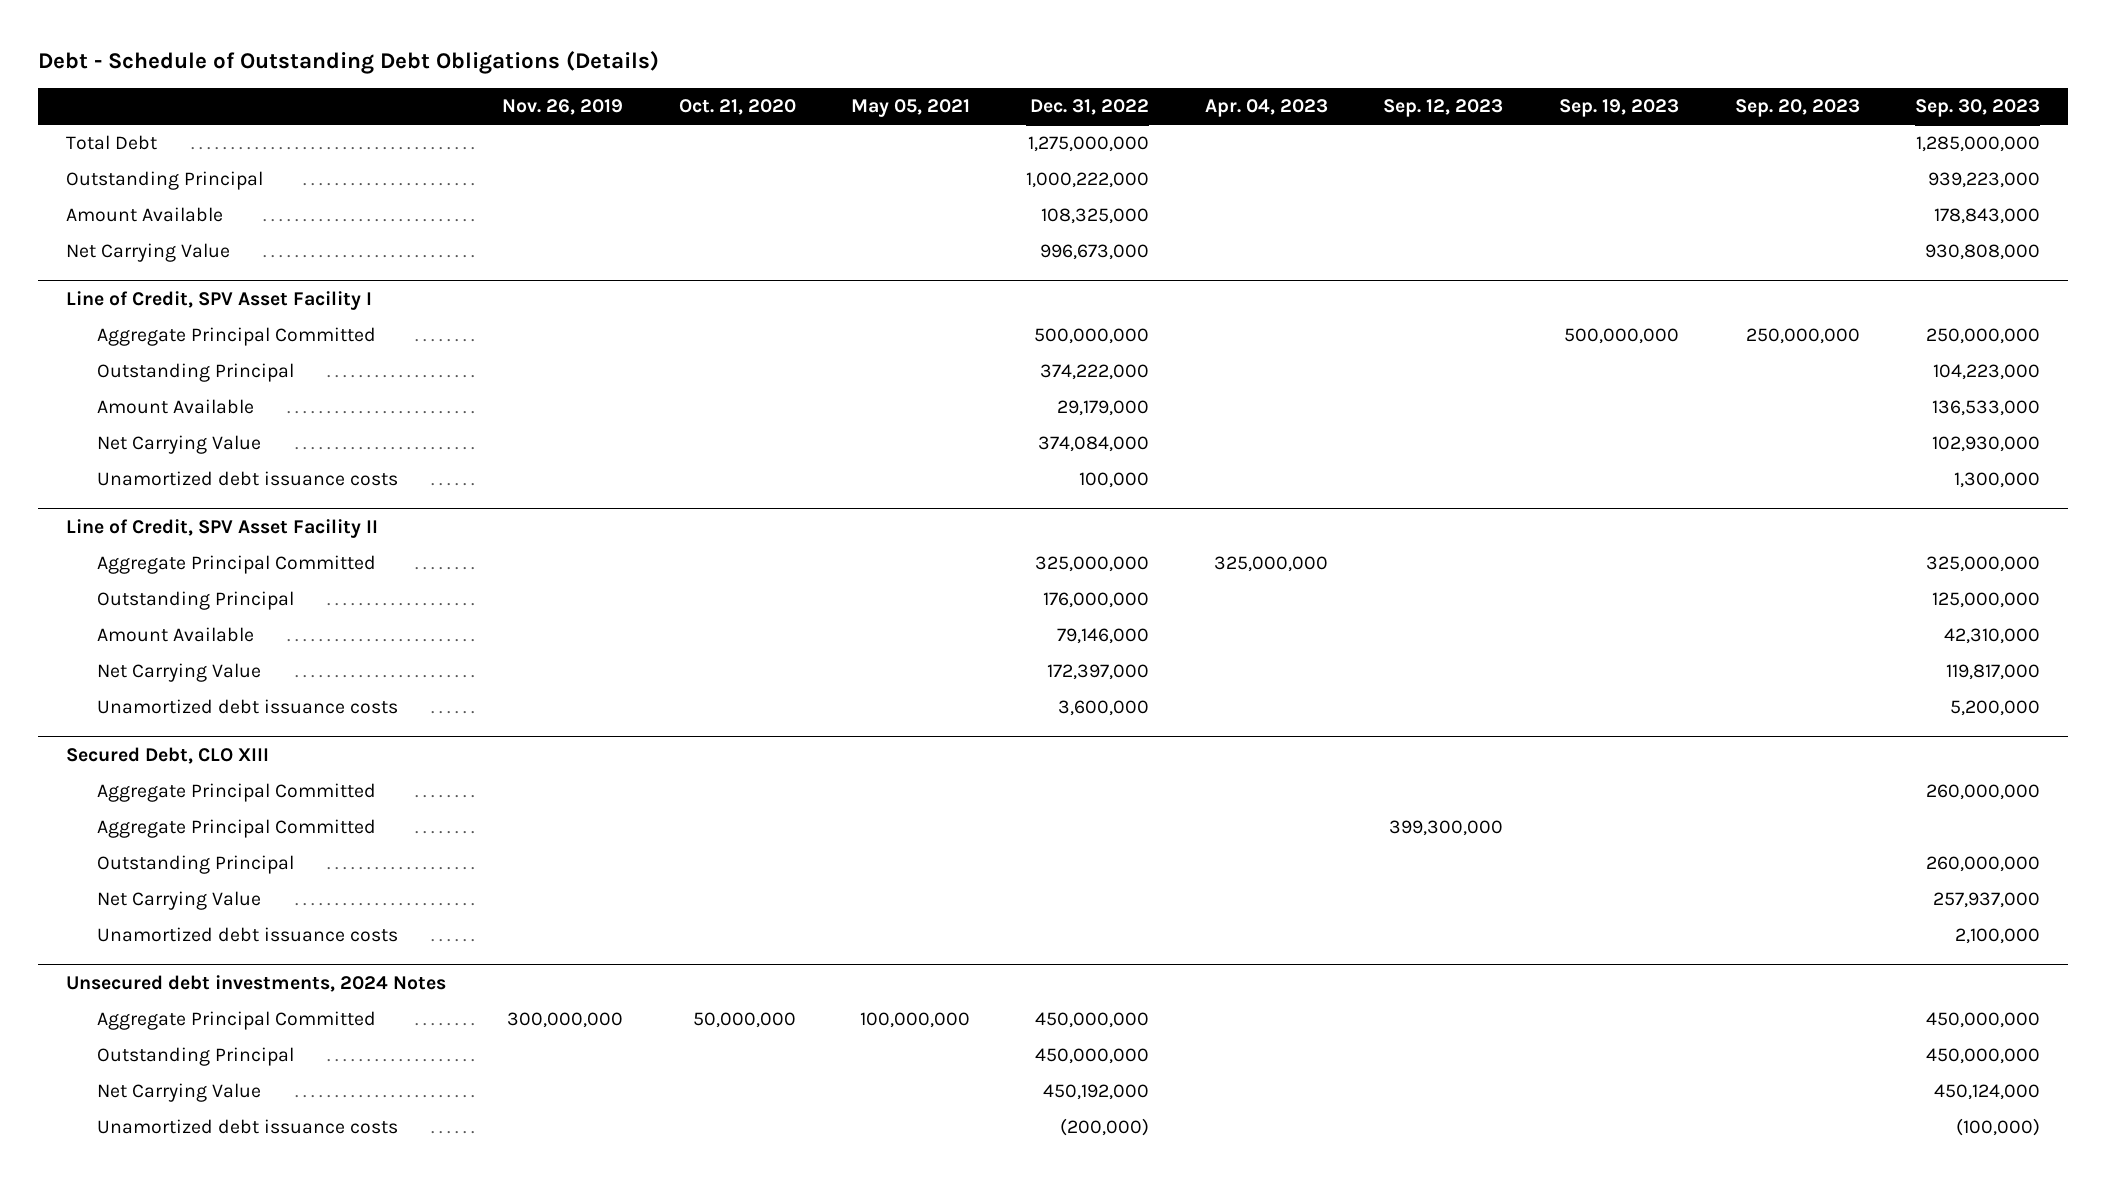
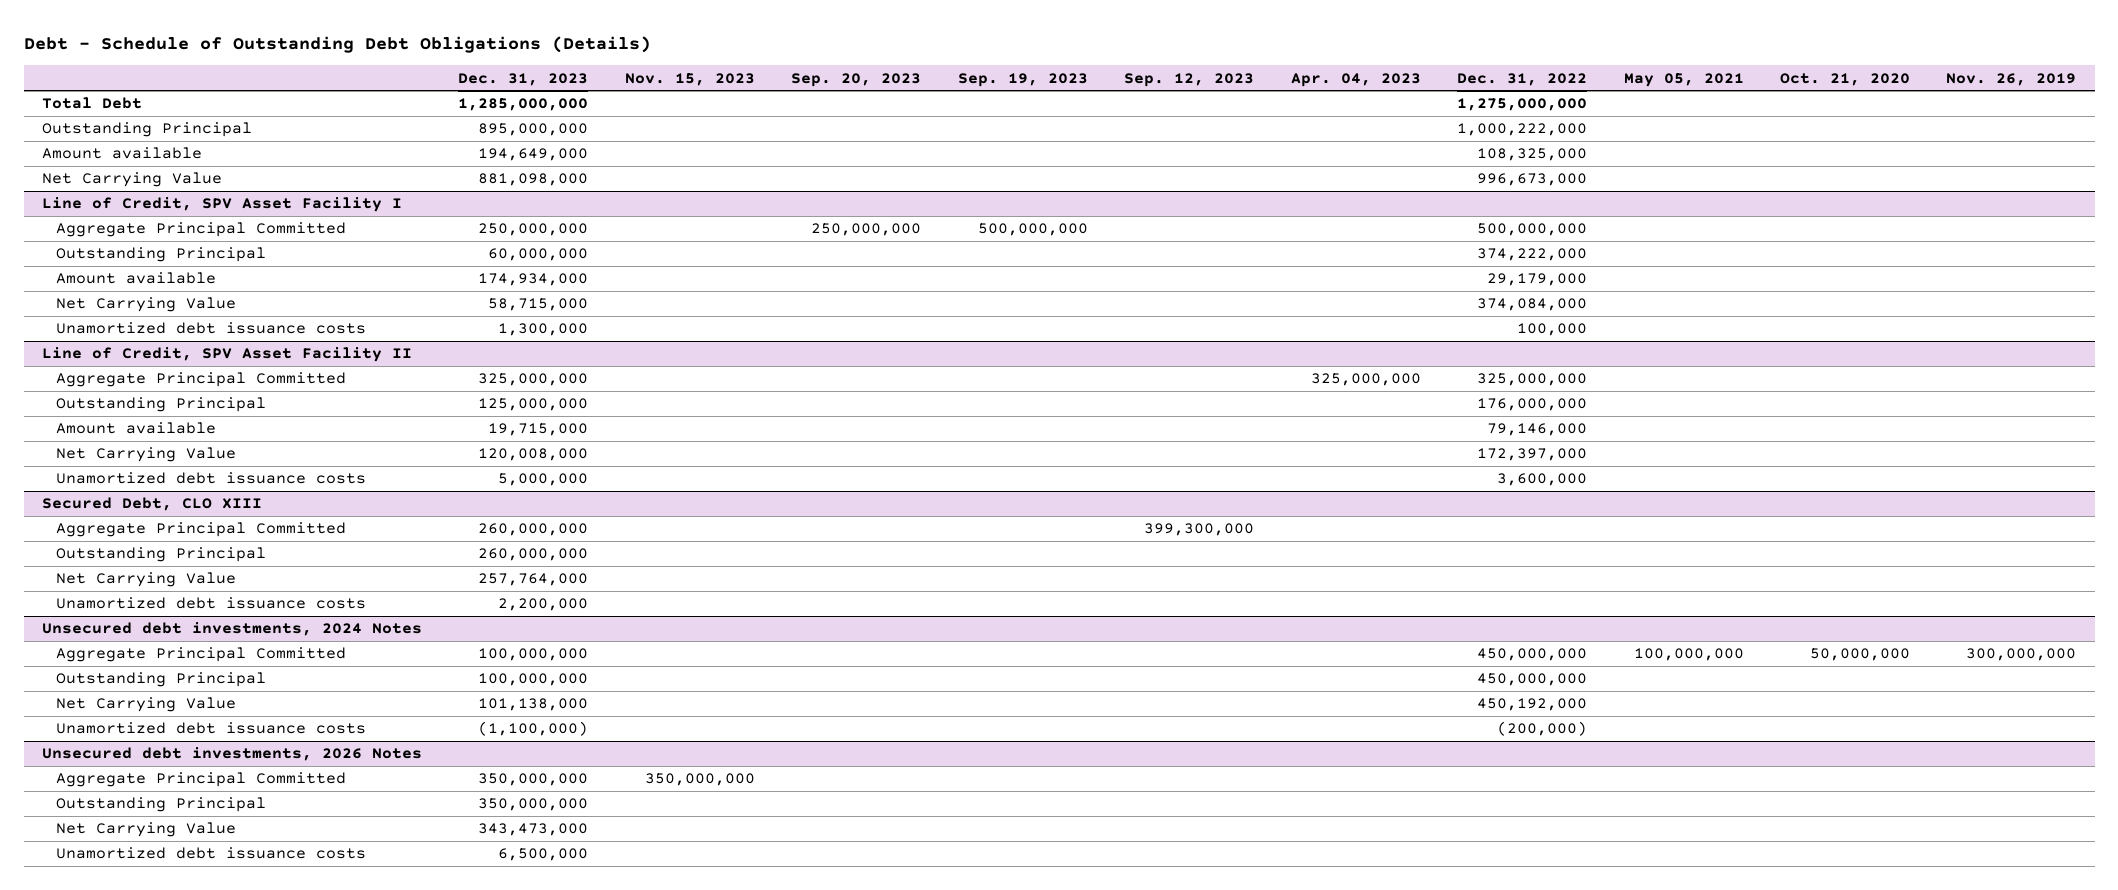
- | Nov. 26, 2019 | Oct. 21, 2020 | May 05, 2021 | Dec. 31, 2022 | Apr. 04, 2023 | Sep. 12, 2023 | Sep. 19, 2023 | Sep. 20, 2023 | Sep. 30, 2023
+ | Dec. 31, 2023 | Nov. 15, 2023 | Sep. 20, 2023 | Sep. 19, 2023 | Sep. 12, 2023 | Apr. 04, 2023 | Dec. 31, 2022 | May 05, 2021 | Oct. 21, 2020 | Nov. 26, 2019
- Amount Available | | | | 108,325,000 | | | | | 178,843,000
+ Amount available | 194,649,000 | | | | | | 108,325,000 | | |
@ Line of Credit, SPV Asset Facility I
- Amount Available | | | | 29,179,000 | | | | | 136,533,000
+ Amount available | 174,934,000 | | | | | | 29,179,000 | | |
@ Line of Credit, SPV Asset Facility II
- Amount Available | | | | 79,146,000 | | | | | 42,310,000
+ Amount available | 19,715,000 | | | | | | 79,146,000 | | |
@ Secured Debt, CLO XIII
- Aggregate Principal Committed | | | | | | | | | 260,000,000
+ Unsecured debt investments, 2026 Notes
+ Aggregate Principal Committed | 350,000,000 | 350,000,000 | | | | | | | |
+ Outstanding Principal | 350,000,000 | | | | | | | | |
+ Net Carrying Value | 343,473,000 | | | | | | | | |
+ Unamortized debt issuance costs | 6,500,000 | | | | | | | | |

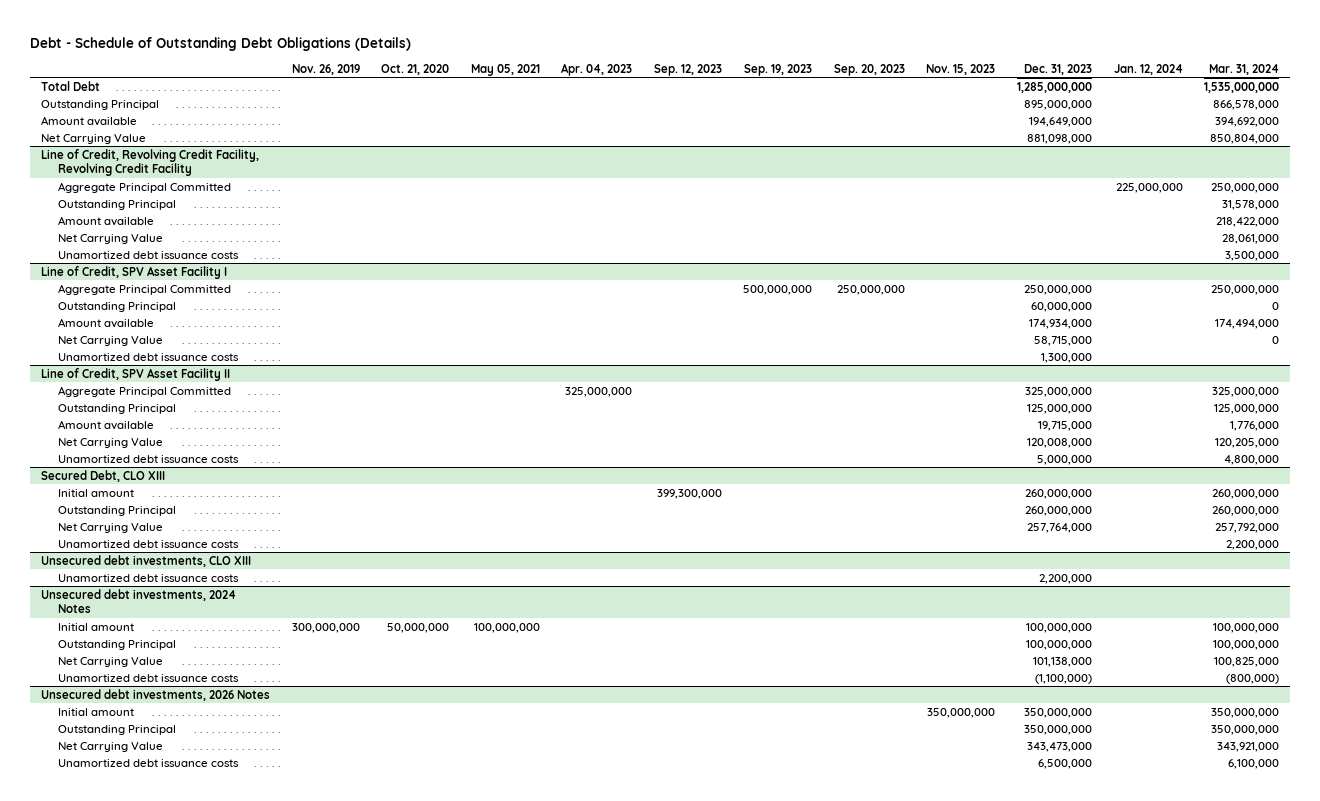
- | Dec. 31, 2023 | Nov. 15, 2023 | Sep. 20, 2023 | Sep. 19, 2023 | Sep. 12, 2023 | Apr. 04, 2023 | Dec. 31, 2022 | May 05, 2021 | Oct. 21, 2020 | Nov. 26, 2019
+ | Nov. 26, 2019 | Oct. 21, 2020 | May 05, 2021 | Apr. 04, 2023 | Sep. 12, 2023 | Sep. 19, 2023 | Sep. 20, 2023 | Nov. 15, 2023 | Dec. 31, 2023 | Jan. 12, 2024 | Mar. 31, 2024
+ Line of Credit, Revolving Credit Facility, Revolving Credit Facility
+ Aggregate Principal Committed | | | | | | | | | | 225,000,000 | 250,000,000
+ Outstanding Principal | | | | | | | | | | | 31,578,000
+ Amount available | | | | | | | | | | | 218,422,000
+ Net Carrying Value | | | | | | | | | | | 28,061,000
+ Unamortized debt issuance costs | | | | | | | | | | | 3,500,000
@ Secured Debt, CLO XIII
- Aggregate Principal Committed | 260,000,000 | | | | 399,300,000 | | | | |
+ Initial amount | | | | | 399,300,000 | | | | 260,000,000 | | 260,000,000
+ Unamortized debt issuance costs | | | | | | | | | | | 2,200,000
+ Unsecured debt investments, CLO XIII
@ Unsecured debt investments, 2024 Notes
- Aggregate Principal Committed | 100,000,000 | | | | | | 450,000,000 | 100,000,000 | 50,000,000 | 300,000,000
+ Initial amount | 300,000,000 | 50,000,000 | 100,000,000 | | | | | | 100,000,000 | | 100,000,000
@ Unsecured debt investments, 2026 Notes
- Aggregate Principal Committed | 350,000,000 | 350,000,000 | | | | | | | |
+ Initial amount | | | | | | | | 350,000,000 | 350,000,000 | | 350,000,000

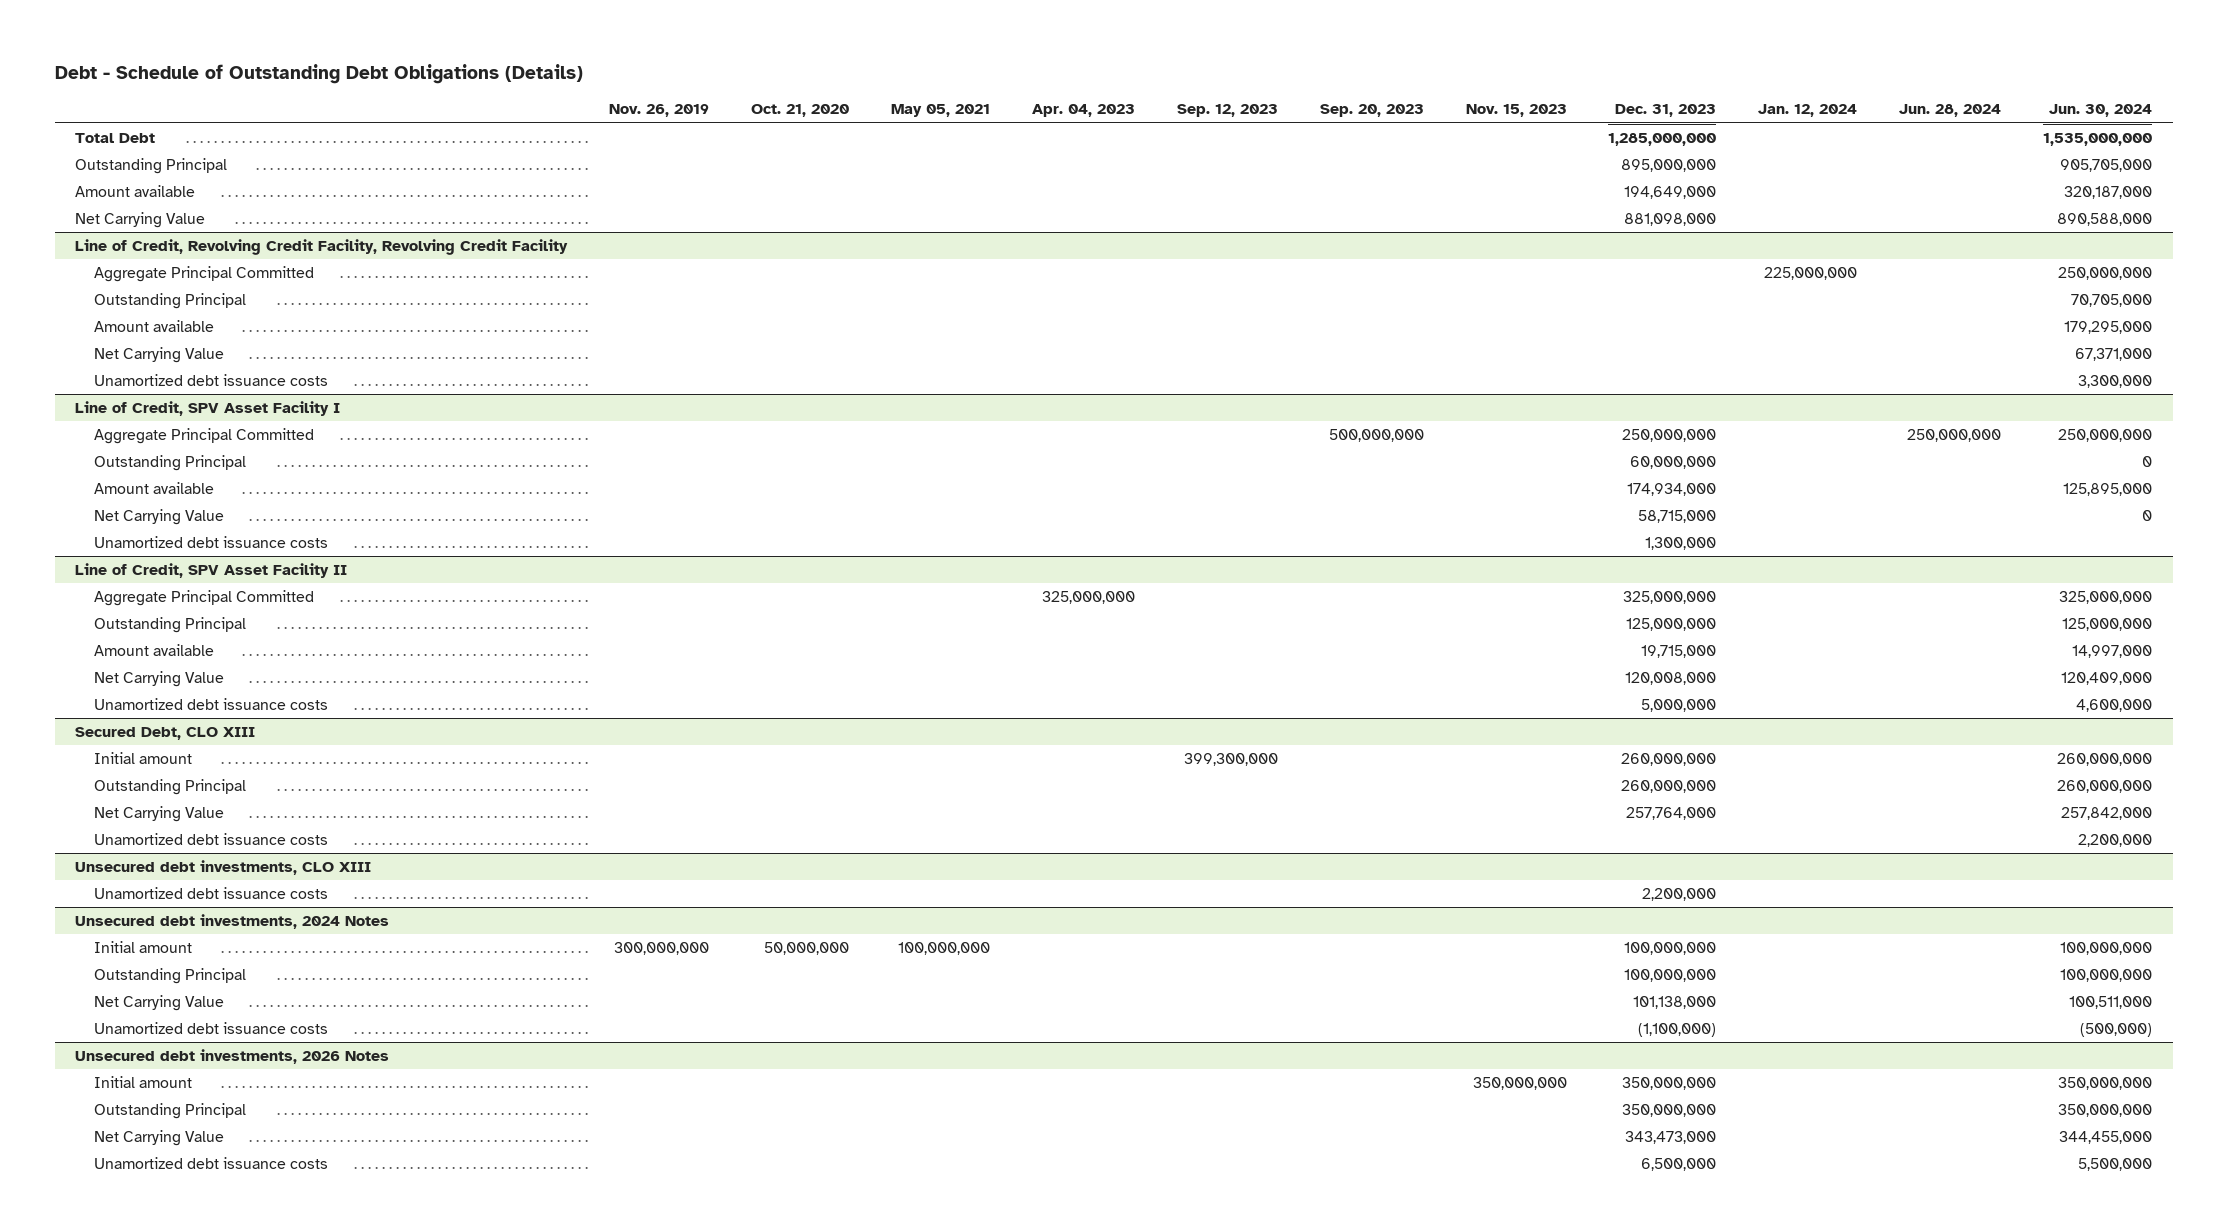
- | Nov. 26, 2019 | Oct. 21, 2020 | May 05, 2021 | Apr. 04, 2023 | Sep. 12, 2023 | Sep. 19, 2023 | Sep. 20, 2023 | Nov. 15, 2023 | Dec. 31, 2023 | Jan. 12, 2024 | Mar. 31, 2024
+ | Nov. 26, 2019 | Oct. 21, 2020 | May 05, 2021 | Apr. 04, 2023 | Sep. 12, 2023 | Sep. 20, 2023 | Nov. 15, 2023 | Dec. 31, 2023 | Jan. 12, 2024 | Jun. 28, 2024 | Jun. 30, 2024
@ Line of Credit, SPV Asset Facility I
- Aggregate Principal Committed | | | | | | 500,000,000 | 250,000,000 | | 250,000,000 | | 250,000,000
+ Aggregate Principal Committed | | | | | | 500,000,000 | | 250,000,000 | | 250,000,000 | 250,000,000

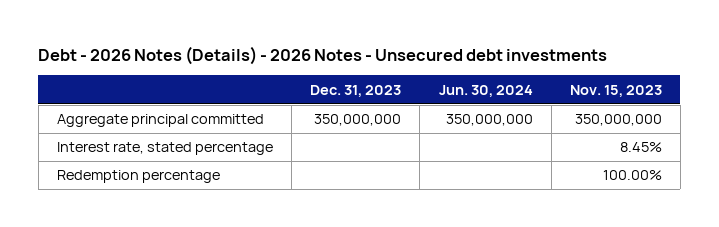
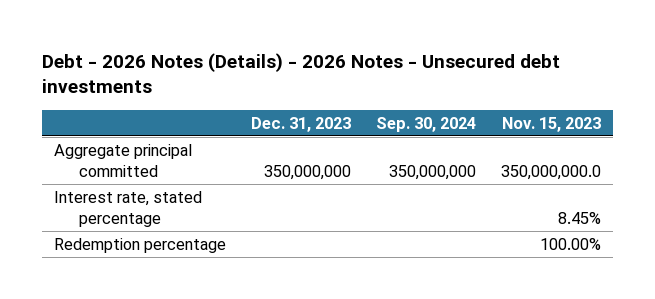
- | Dec. 31, 2023 | Jun. 30, 2024 | Nov. 15, 2023
+ | Dec. 31, 2023 | Sep. 30, 2024 | Nov. 15, 2023
- Aggregate principal committed | 350,000,000 | 350,000,000 | 350,000,000
+ Aggregate principal committed | 350,000,000 | 350,000,000 | 350,000,000.0

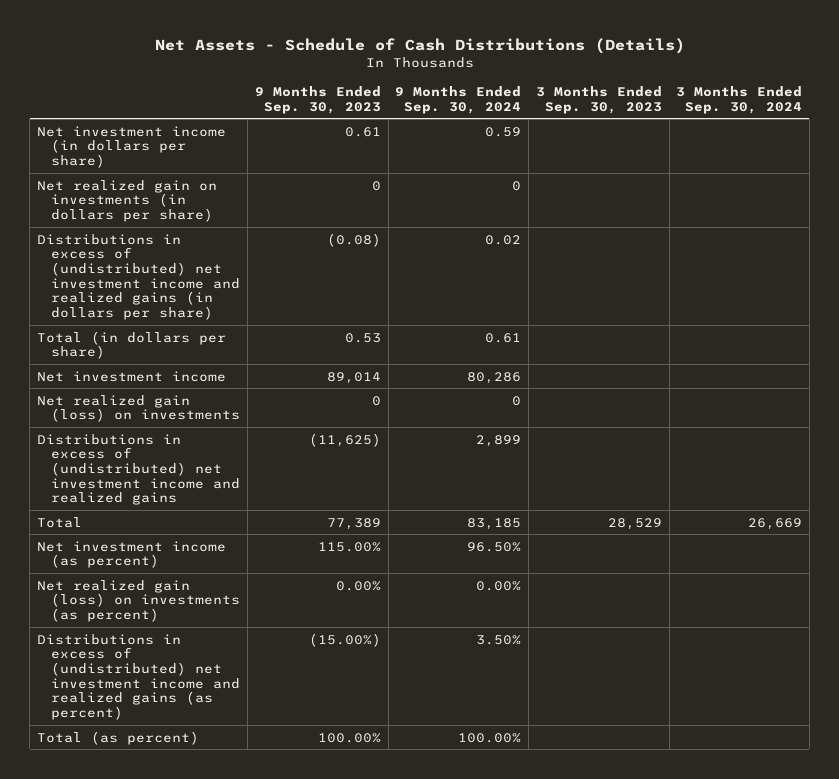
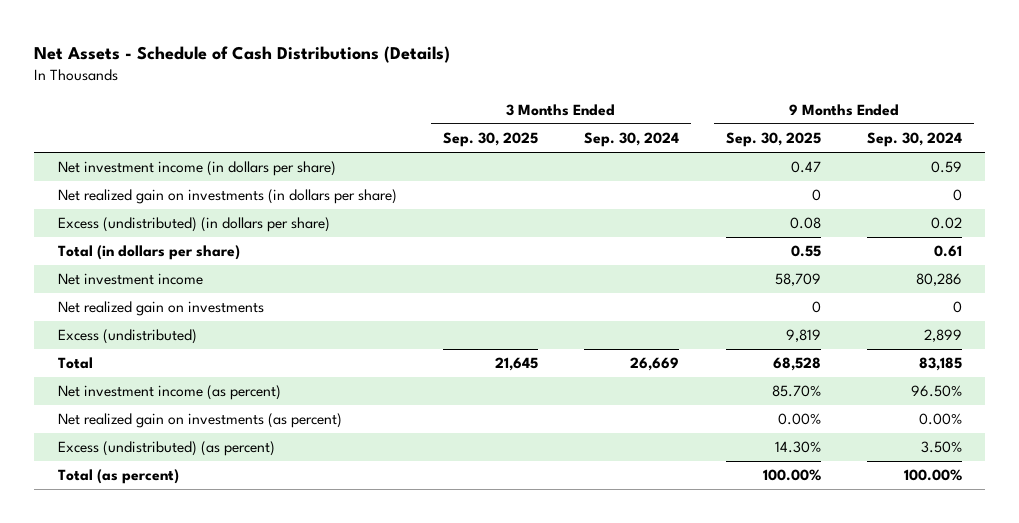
- | 9 Months Ended Sep. 30, 2023 | 9 Months Ended Sep. 30, 2024 | 3 Months Ended Sep. 30, 2023 | 3 Months Ended Sep. 30, 2024
+ | 3 Months Ended Sep. 30, 2025 | 3 Months Ended Sep. 30, 2024 | 9 Months Ended Sep. 30, 2025 | 9 Months Ended Sep. 30, 2024
- Distributions in excess of (undistributed) net investment income and realized gains (in dollars per share) | (0.08) | 0.02 | |
+ Excess (undistributed) (in dollars per share) | | | 0.08 | 0.02
- Net realized gain (loss) on investments | 0 | 0 | |
- Distributions in excess of (undistributed) net investment income and realized gains | (11,625) | 2,899 | |
+ Net realized gain on investments | | | 0 | 0
+ Excess (undistributed) | | | 9,819 | 2,899
- Net realized gain (loss) on investments (as percent) | 0.00% | 0.00% | |
- Distributions in excess of (undistributed) net investment income and realized gains (as percent) | (15.00%) | 3.50% | |
+ Net realized gain on investments (as percent) | | | 0.00% | 0.00%
+ Excess (undistributed) (as percent) | | | 14.30% | 3.50%

